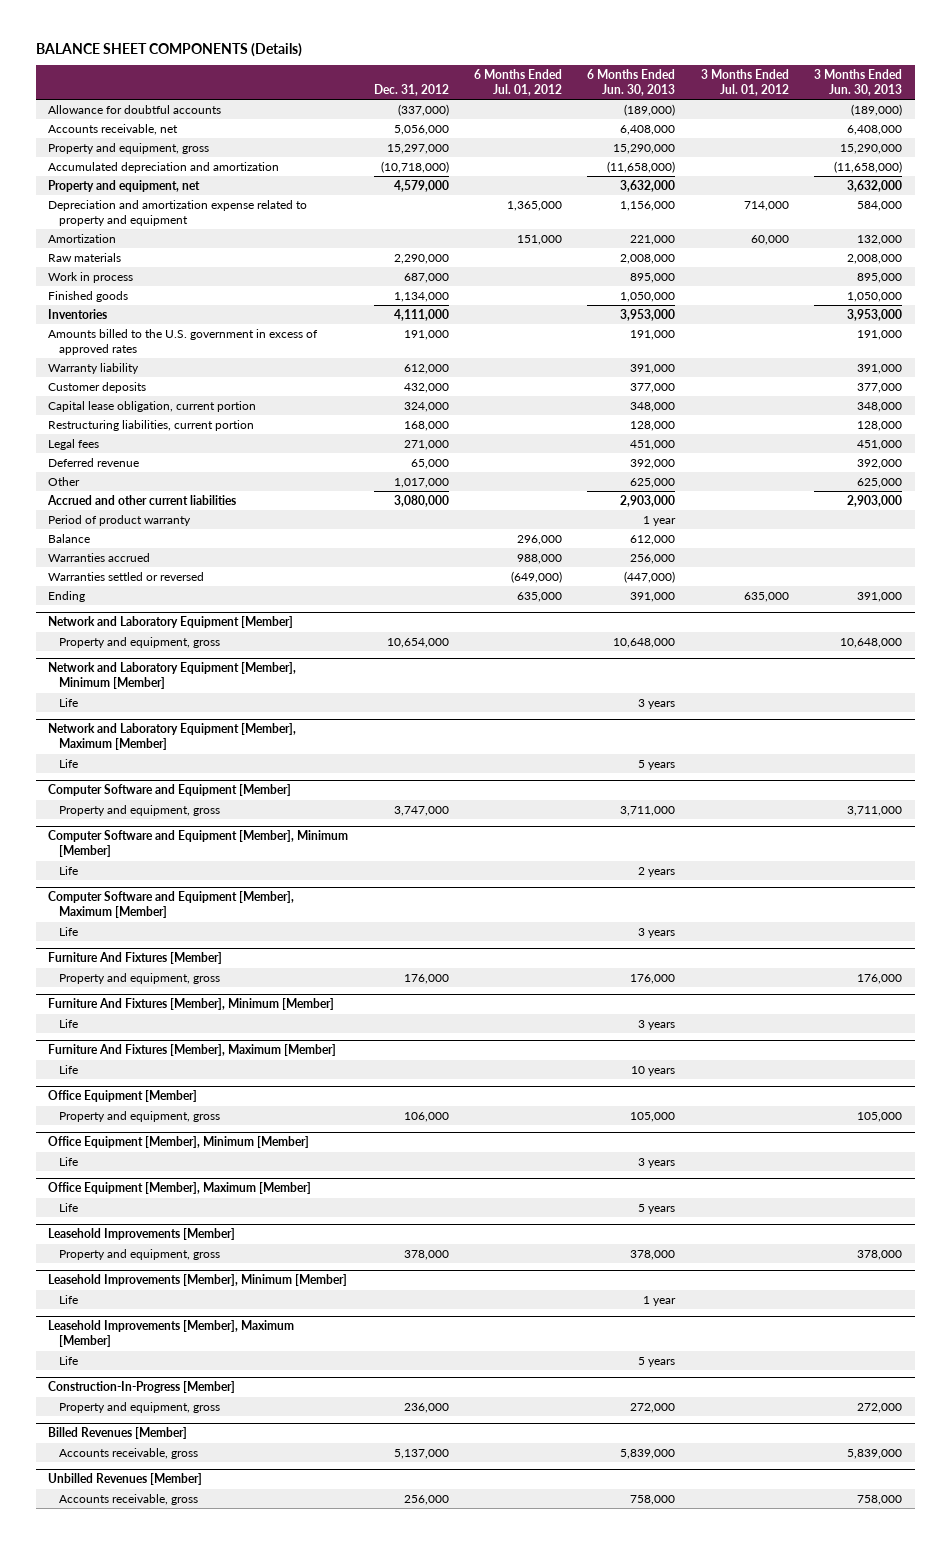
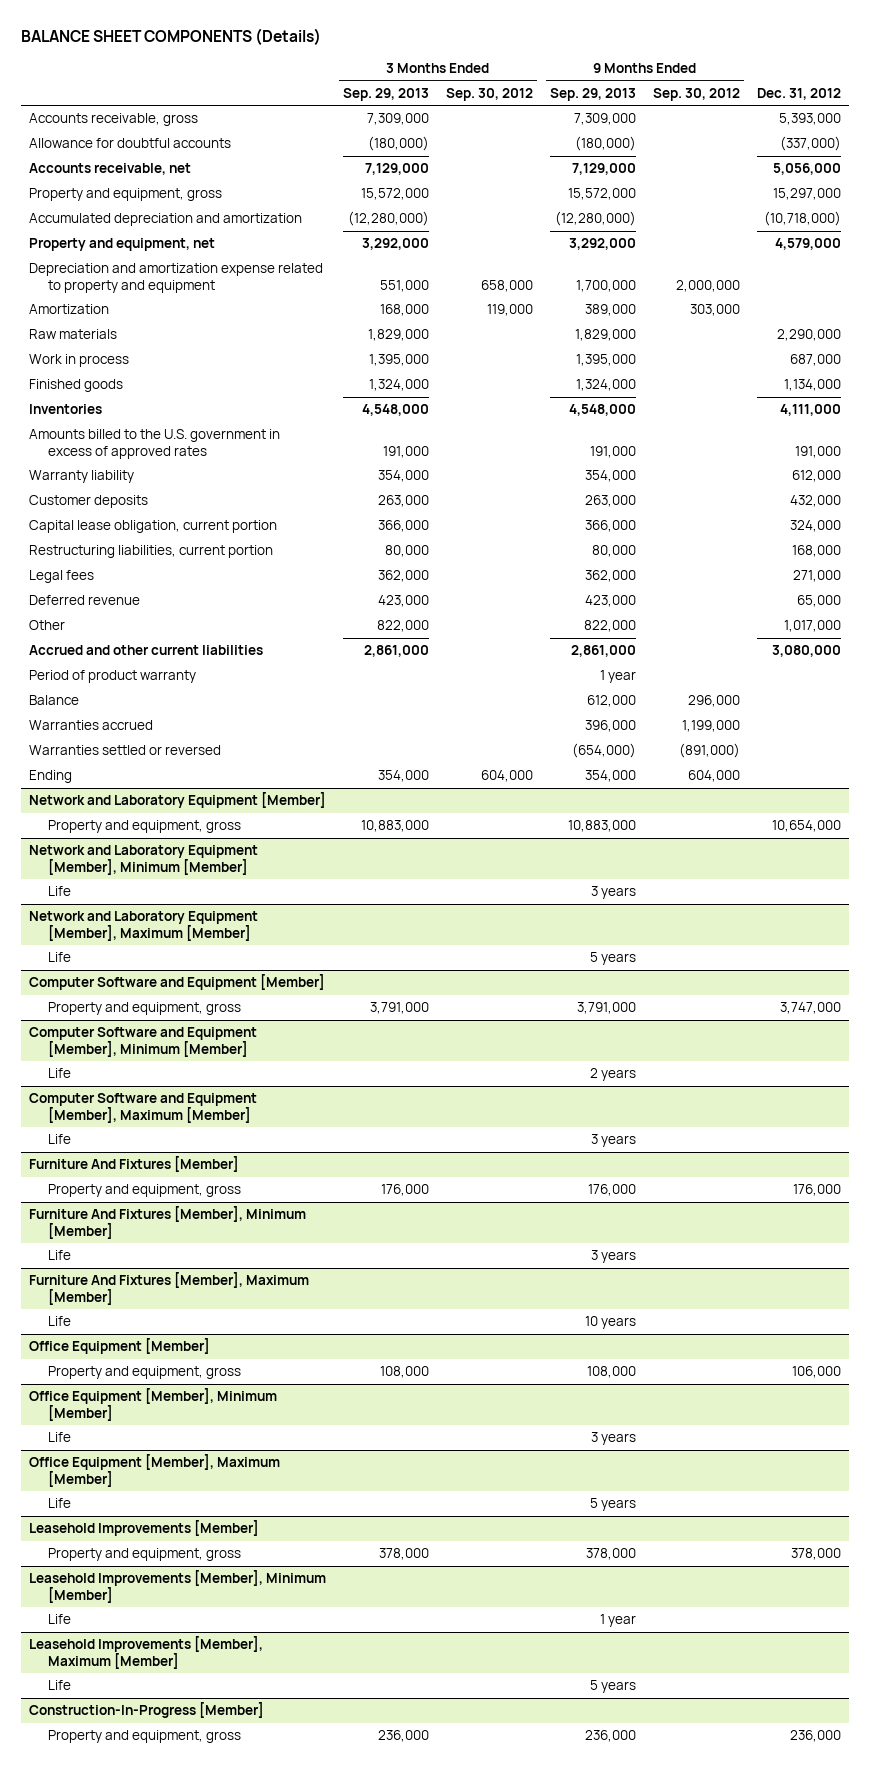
- | Dec. 31, 2012 | 6 Months Ended Jul. 01, 2012 | 6 Months Ended Jun. 30, 2013 | 3 Months Ended Jul. 01, 2012 | 3 Months Ended Jun. 30, 2013
+ | 3 Months Ended Sep. 29, 2013 | 3 Months Ended Sep. 30, 2012 | 9 Months Ended Sep. 29, 2013 | 9 Months Ended Sep. 30, 2012 | Dec. 31, 2012
+ Accounts receivable, gross | 7,309,000 | | 7,309,000 | | 5,393,000
- Billed Revenues [Member]
- Accounts receivable, gross | 5,137,000 | | 5,839,000 | | 5,839,000
- Unbilled Revenues [Member]
- Accounts receivable, gross | 256,000 | | 758,000 | | 758,000

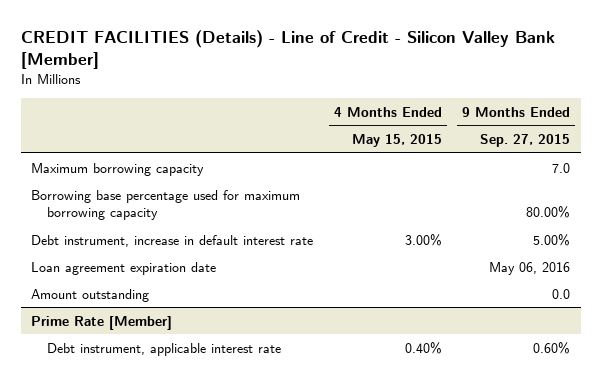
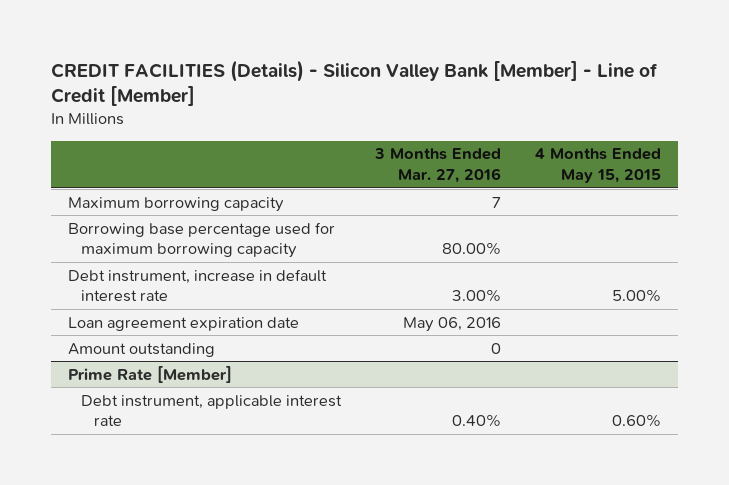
- CREDIT FACILITIES (Details) - Line of Credit - Silicon Valley Bank [Member]
+ CREDIT FACILITIES (Details) - Silicon Valley Bank [Member] - Line of Credit [Member]
- | 4 Months Ended May 15, 2015 | 9 Months Ended Sep. 27, 2015
+ | 3 Months Ended Mar. 27, 2016 | 4 Months Ended May 15, 2015
- Debt instrument, increase in default interest rate | 3.00% | 5.00%
+ Debt instrument, increase in default interest rate | 3.00% | 5.00%
@ Prime Rate [Member]
- Debt instrument, applicable interest rate | 0.40% | 0.60%
+ Debt instrument, applicable interest rate | 0.40% | 0.60%

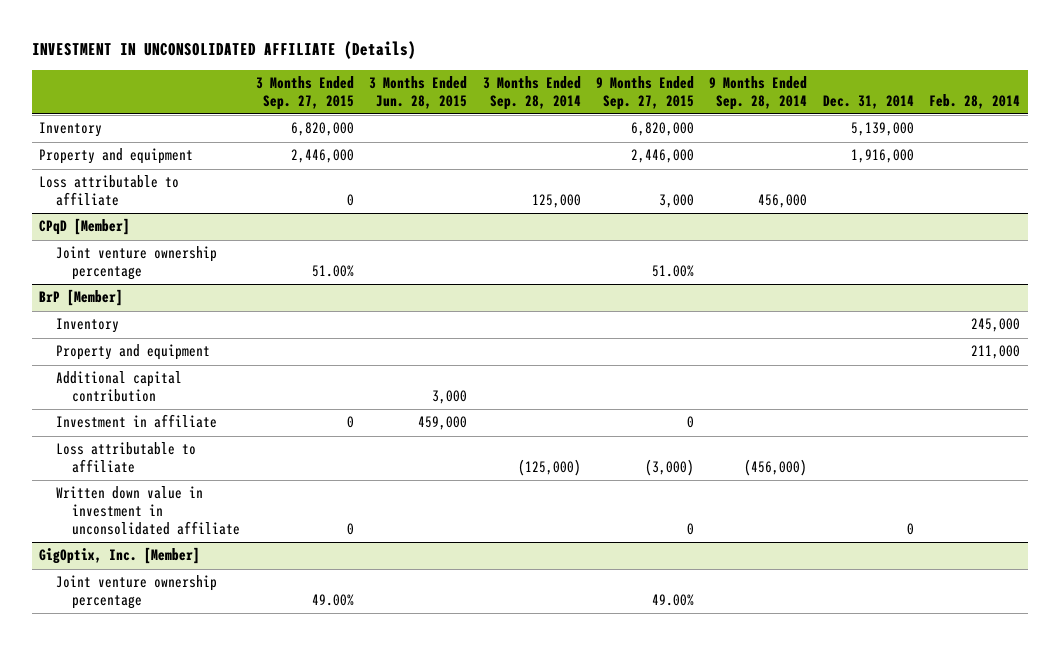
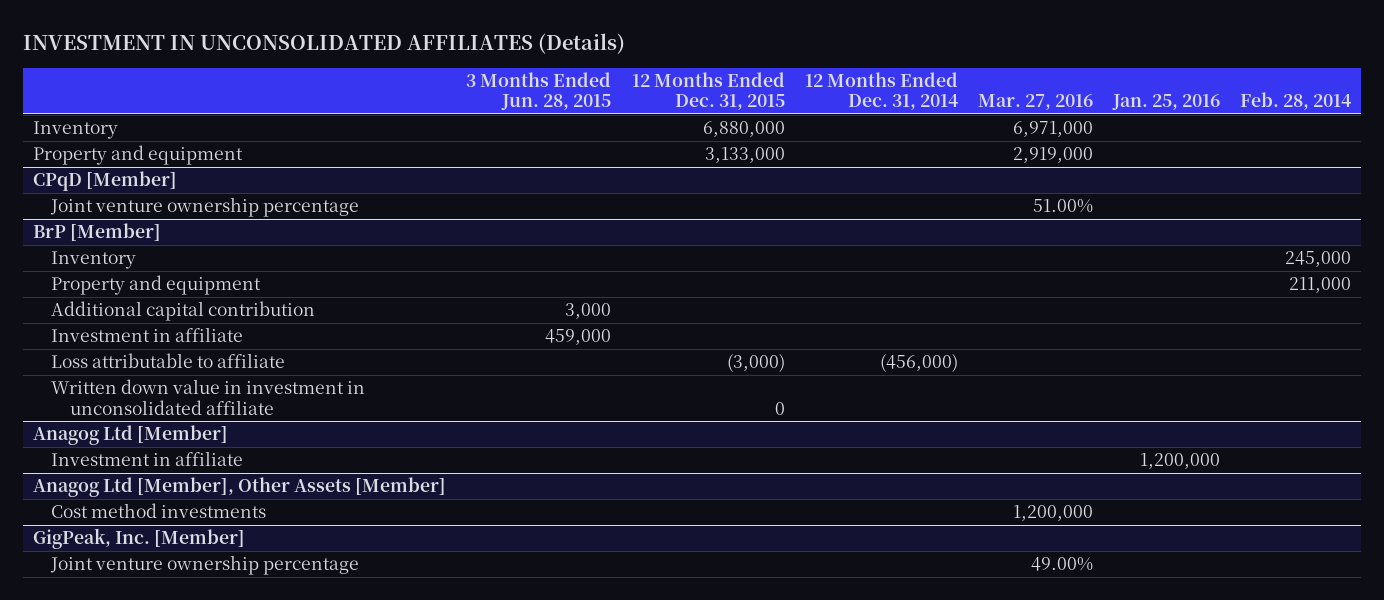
- INVESTMENT IN UNCONSOLIDATED AFFILIATE (Details)
+ INVESTMENT IN UNCONSOLIDATED AFFILIATES (Details)
- | 3 Months Ended Sep. 27, 2015 | 3 Months Ended Jun. 28, 2015 | 3 Months Ended Sep. 28, 2014 | 9 Months Ended Sep. 27, 2015 | 9 Months Ended Sep. 28, 2014 | Dec. 31, 2014 | Feb. 28, 2014
+ | 3 Months Ended Jun. 28, 2015 | 12 Months Ended Dec. 31, 2015 | 12 Months Ended Dec. 31, 2014 | Mar. 27, 2016 | Jan. 25, 2016 | Feb. 28, 2014
- Loss attributable to affiliate | 0 | | 125,000 | 3,000 | 456,000 | |
- GigOptix, Inc. [Member]
+ Anagog Ltd [Member]
+ Investment in affiliate | | | | | 1,200,000 |
+ Anagog Ltd [Member], Other Assets [Member]
+ Cost method investments | | | | 1,200,000 | |
+ GigPeak, Inc. [Member]

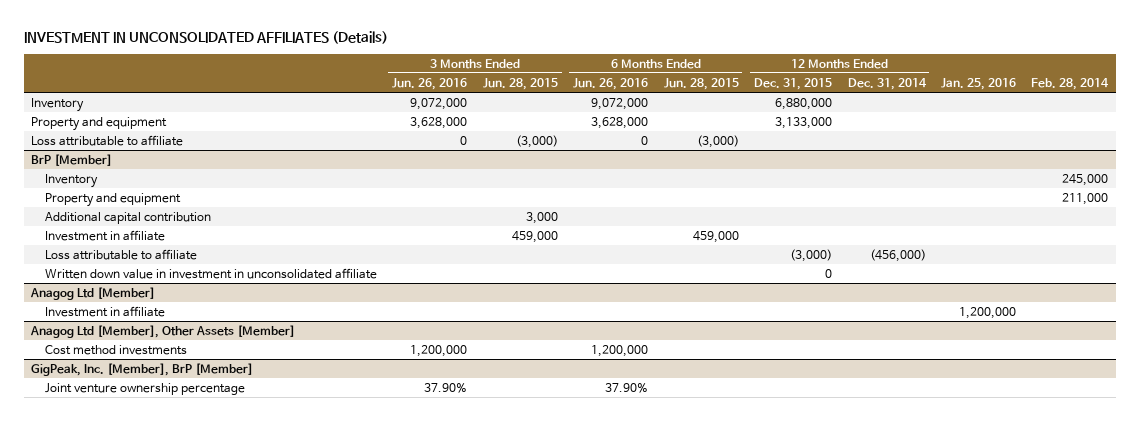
- | 3 Months Ended Jun. 28, 2015 | 12 Months Ended Dec. 31, 2015 | 12 Months Ended Dec. 31, 2014 | Mar. 27, 2016 | Jan. 25, 2016 | Feb. 28, 2014
+ | 3 Months Ended Jun. 26, 2016 | 3 Months Ended Jun. 28, 2015 | 6 Months Ended Jun. 26, 2016 | 6 Months Ended Jun. 28, 2015 | 12 Months Ended Dec. 31, 2015 | 12 Months Ended Dec. 31, 2014 | Jan. 25, 2016 | Feb. 28, 2014
- CPqD [Member]
- Joint venture ownership percentage | | | | 51.00% | |
+ Loss attributable to affiliate | 0 | (3,000) | 0 | (3,000) | | | |
- GigPeak, Inc. [Member]
+ GigPeak, Inc. [Member], BrP [Member]

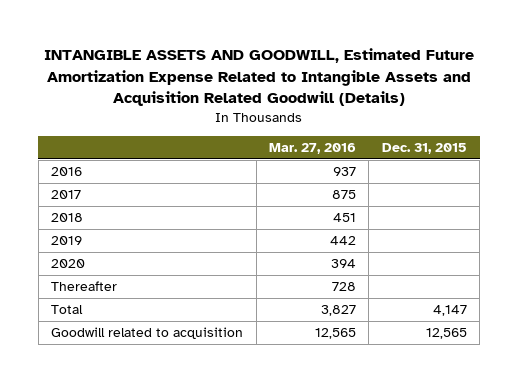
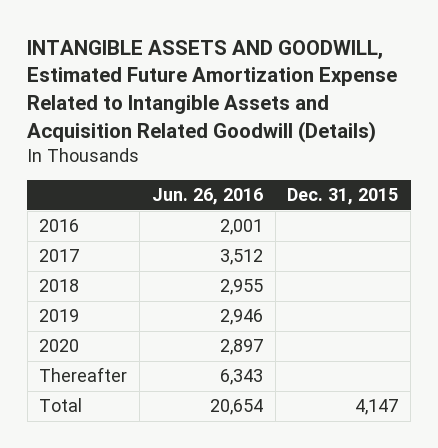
- | Mar. 27, 2016 | Dec. 31, 2015
+ | Jun. 26, 2016 | Dec. 31, 2015
- Goodwill related to acquisition | 12,565 | 12,565

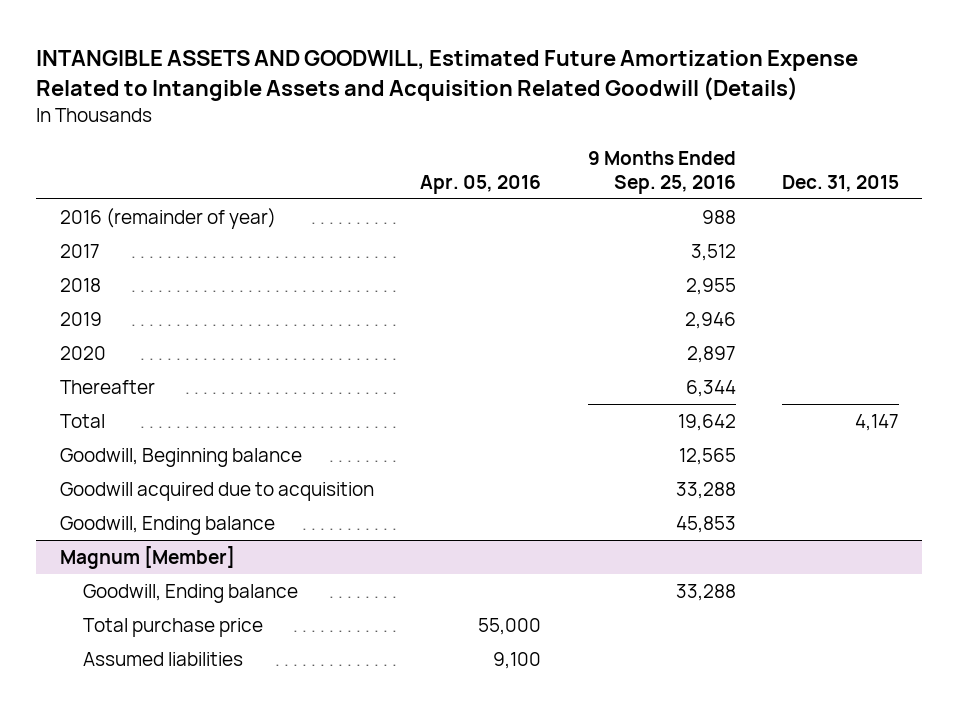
- | Jun. 26, 2016 | Dec. 31, 2015
+ | Apr. 05, 2016 | 9 Months Ended Sep. 25, 2016 | Dec. 31, 2015
- 2016 | 2,001 |
+ 2016 (remainder of year) | | 988 |
+ Goodwill, Beginning balance | | 12,565 |
+ Goodwill acquired due to acquisition | | 33,288 |
+ Goodwill, Ending balance | | 45,853 |
+ Magnum [Member]
+ Goodwill, Ending balance | | 33,288 |
+ Total purchase price | 55,000 | |
+ Assumed liabilities | 9,100 | |

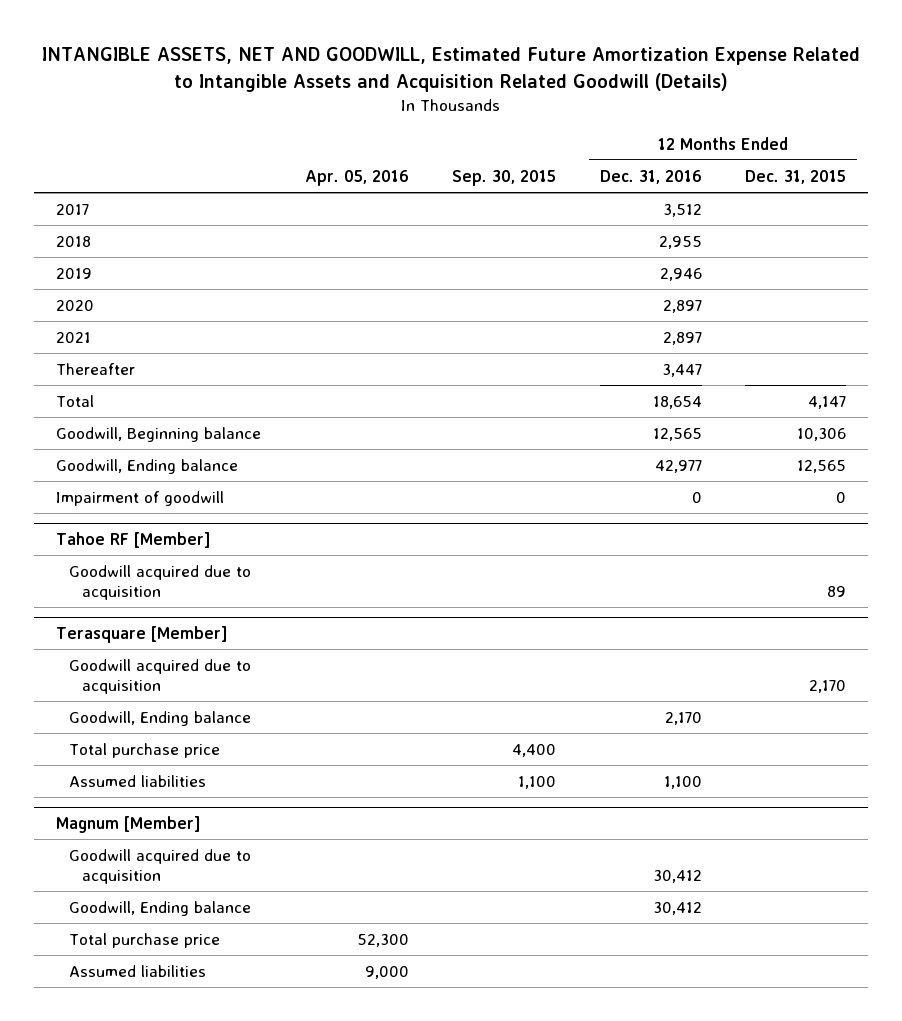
- INTANGIBLE ASSETS AND GOODWILL, Estimated Future Amortization Expense Related to Intangible Assets and Acquisition Related Goodwill (Details)
+ INTANGIBLE ASSETS, NET AND GOODWILL, Estimated Future Amortization Expense Related to Intangible Assets and Acquisition Related Goodwill (Details)
- | Apr. 05, 2016 | 9 Months Ended Sep. 25, 2016 | Dec. 31, 2015
+ | Apr. 05, 2016 | Sep. 30, 2015 | 12 Months Ended Dec. 31, 2016 | 12 Months Ended Dec. 31, 2015
- 2016 (remainder of year) | | 988 |
+ 2021 | | | 2,897 |
- Goodwill acquired due to acquisition | | 33,288 |
+ Impairment of goodwill | | | 0 | 0
+ Tahoe RF [Member]
+ Goodwill acquired due to acquisition | | | | 89
+ Terasquare [Member]
+ Goodwill acquired due to acquisition | | | | 2,170
+ Goodwill, Ending balance | | | 2,170 |
+ Total purchase price | | 4,400 | |
+ Assumed liabilities | | 1,100 | 1,100 |
@ Magnum [Member]
+ Goodwill acquired due to acquisition | | | 30,412 |
- Total purchase price | 55,000 | |
- Assumed liabilities | 9,100 | |
+ Total purchase price | 52,300 | | |
+ Assumed liabilities | 9,000 | | |

